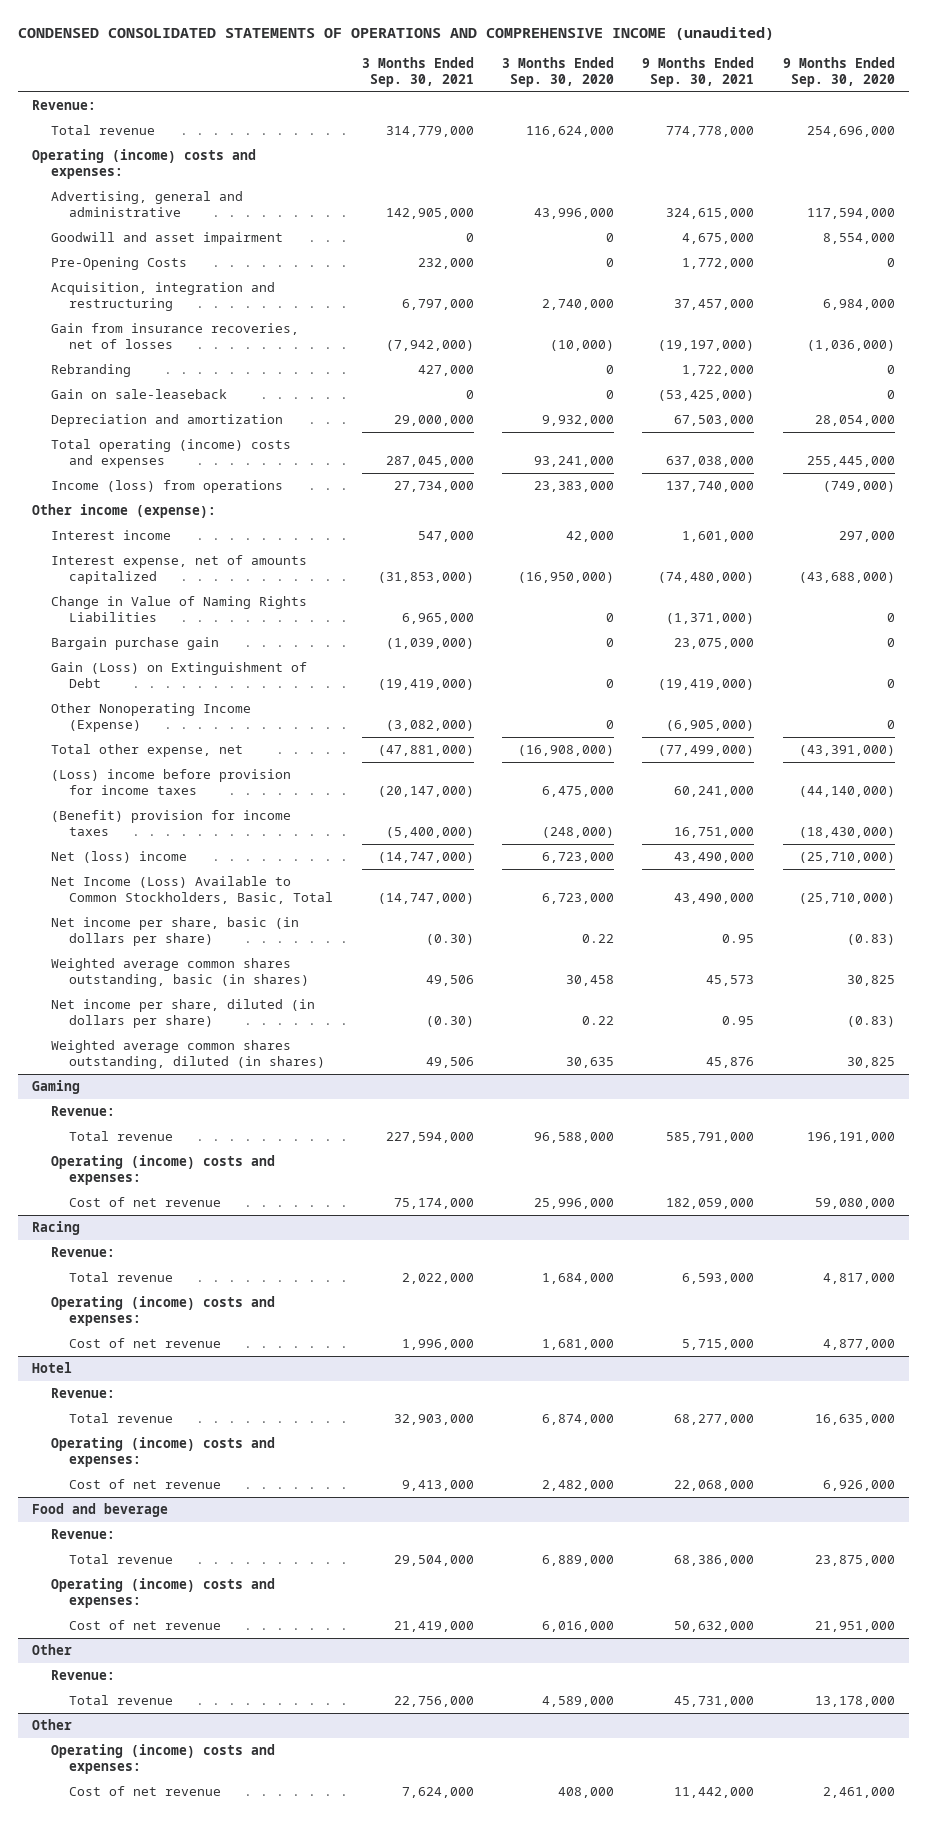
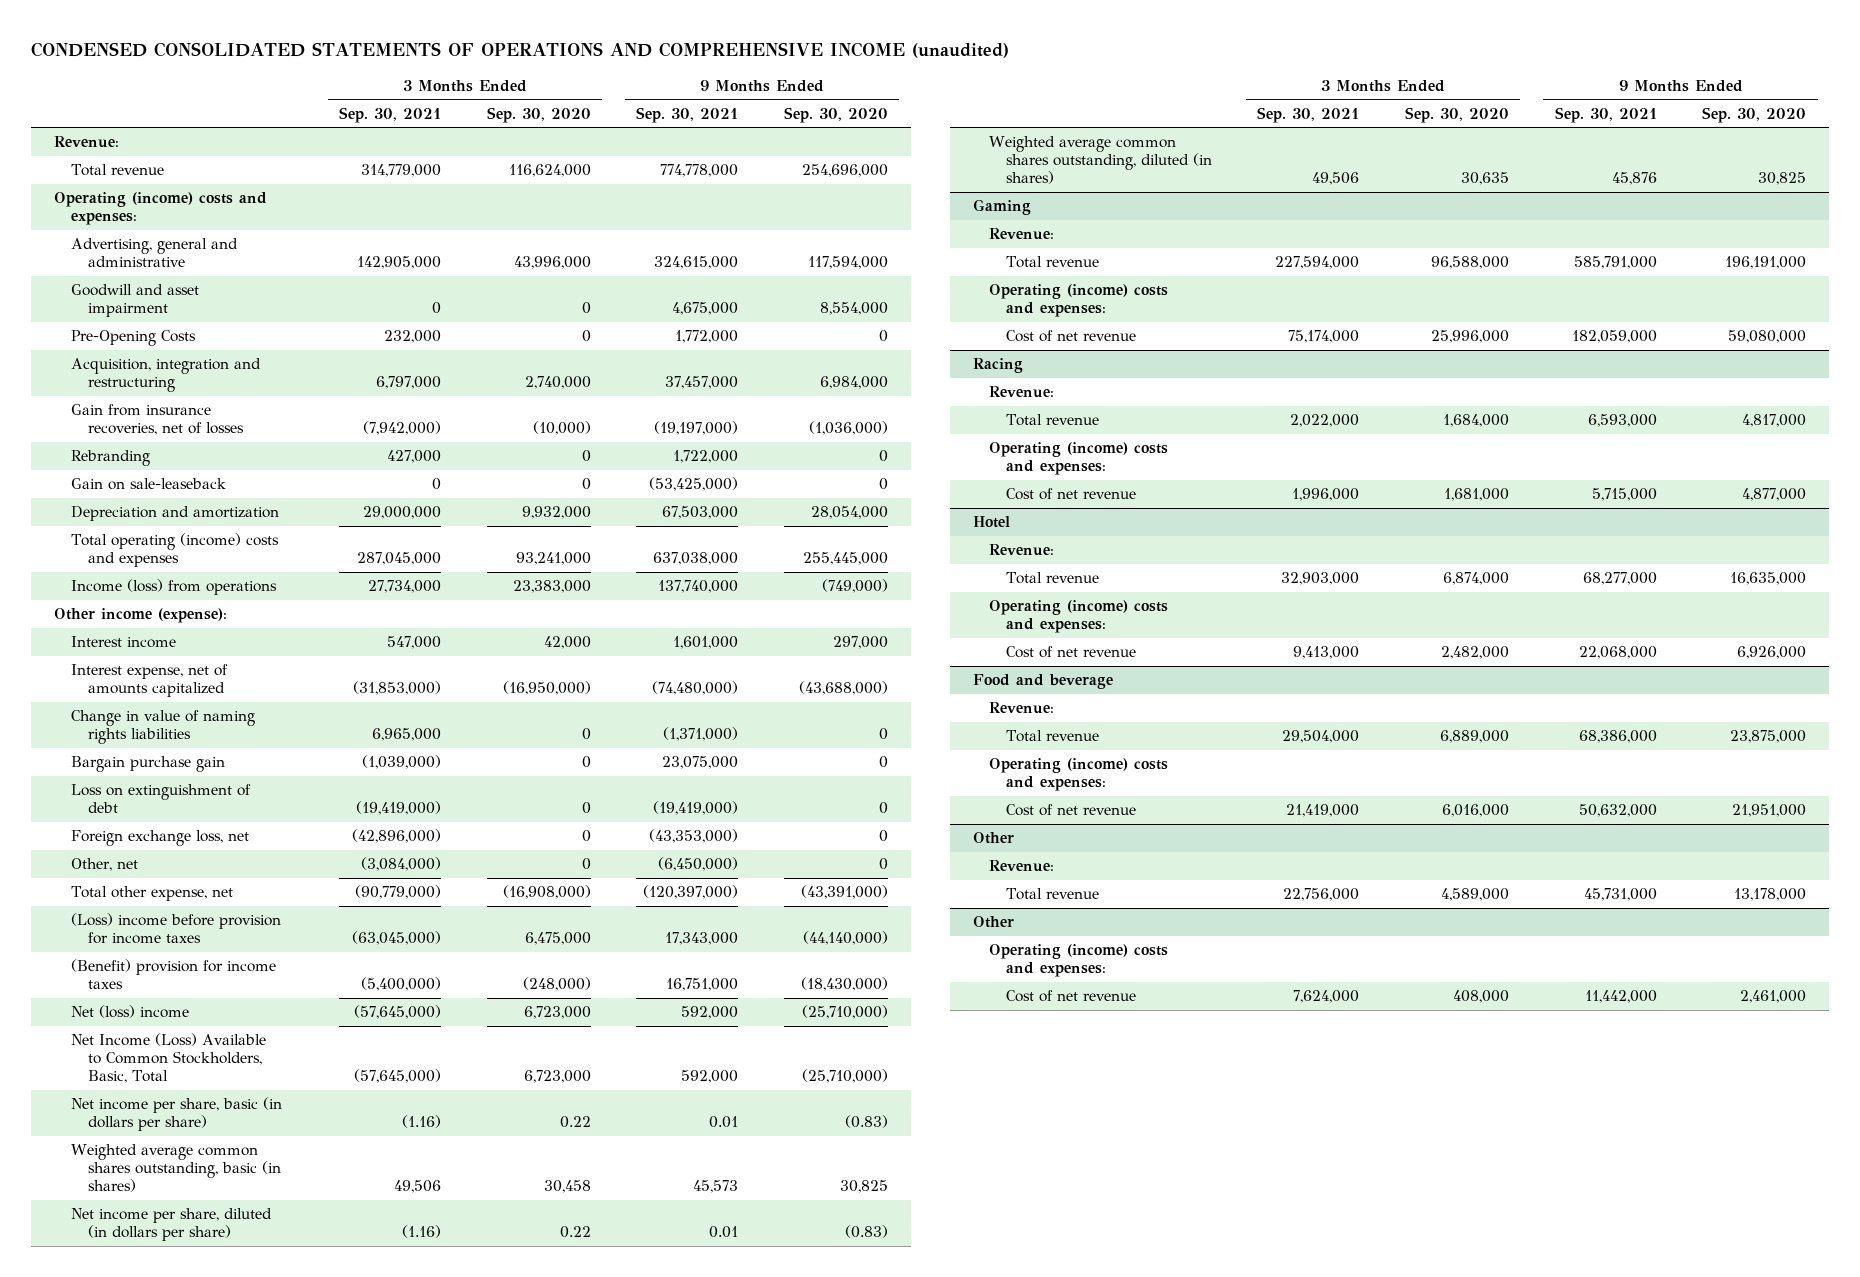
- Change in Value of Naming Rights Liabilities | 6,965,000 | 0 | (1,371,000) | 0
+ Change in value of naming rights liabilities | 6,965,000 | 0 | (1,371,000) | 0
- Gain (Loss) on Extinguishment of Debt | (19,419,000) | 0 | (19,419,000) | 0
- Other Nonoperating Income (Expense) | (3,082,000) | 0 | (6,905,000) | 0
- Total other expense, net | (47,881,000) | (16,908,000) | (77,499,000) | (43,391,000)
- (Loss) income before provision for income taxes | (20,147,000) | 6,475,000 | 60,241,000 | (44,140,000)
+ Loss on extinguishment of debt | (19,419,000) | 0 | (19,419,000) | 0
+ Foreign exchange loss, net | (42,896,000) | 0 | (43,353,000) | 0
+ Other, net | (3,084,000) | 0 | (6,450,000) | 0
+ Total other expense, net | (90,779,000) | (16,908,000) | (120,397,000) | (43,391,000)
+ (Loss) income before provision for income taxes | (63,045,000) | 6,475,000 | 17,343,000 | (44,140,000)
- Net (loss) income | (14,747,000) | 6,723,000 | 43,490,000 | (25,710,000)
- Net Income (Loss) Available to Common Stockholders, Basic, Total | (14,747,000) | 6,723,000 | 43,490,000 | (25,710,000)
- Net income per share, basic (in dollars per share) | (0.30) | 0.22 | 0.95 | (0.83)
+ Net (loss) income | (57,645,000) | 6,723,000 | 592,000 | (25,710,000)
+ Net Income (Loss) Available to Common Stockholders, Basic, Total | (57,645,000) | 6,723,000 | 592,000 | (25,710,000)
+ Net income per share, basic (in dollars per share) | (1.16) | 0.22 | 0.01 | (0.83)
- Net income per share, diluted (in dollars per share) | (0.30) | 0.22 | 0.95 | (0.83)
+ Net income per share, diluted (in dollars per share) | (1.16) | 0.22 | 0.01 | (0.83)

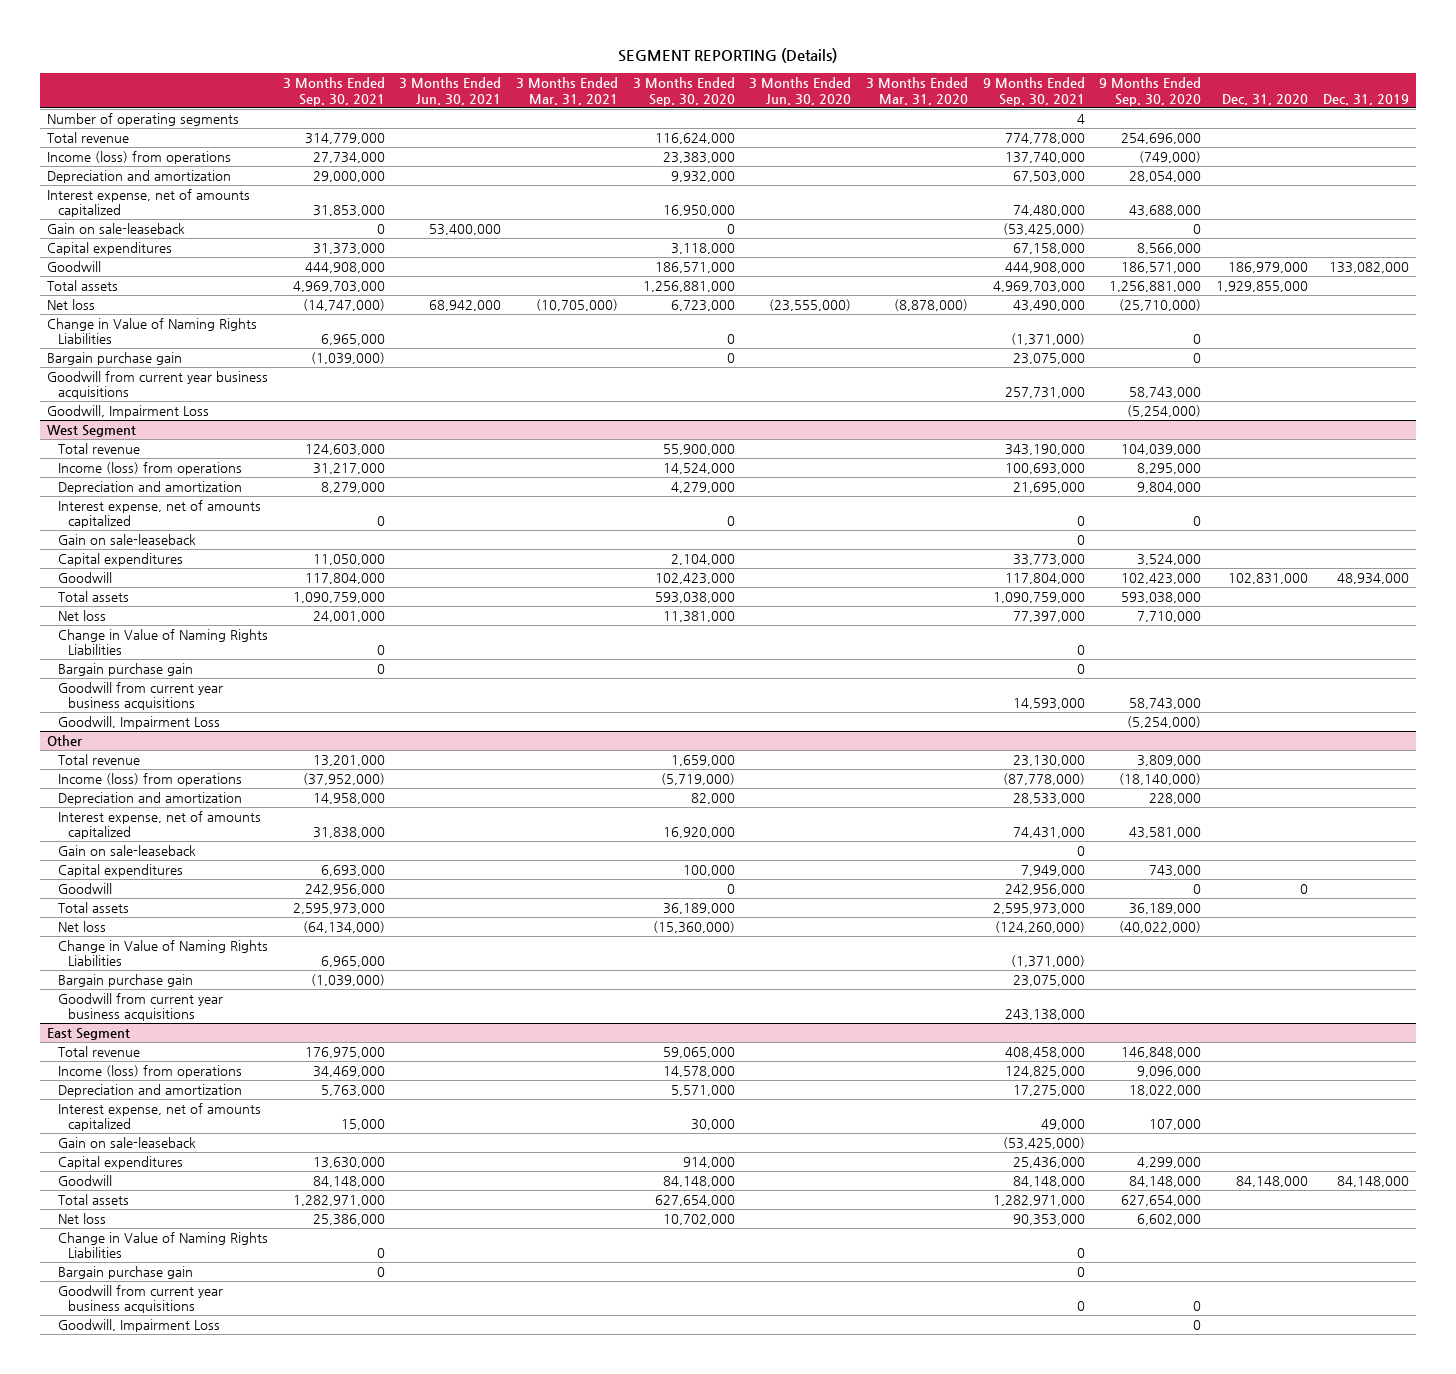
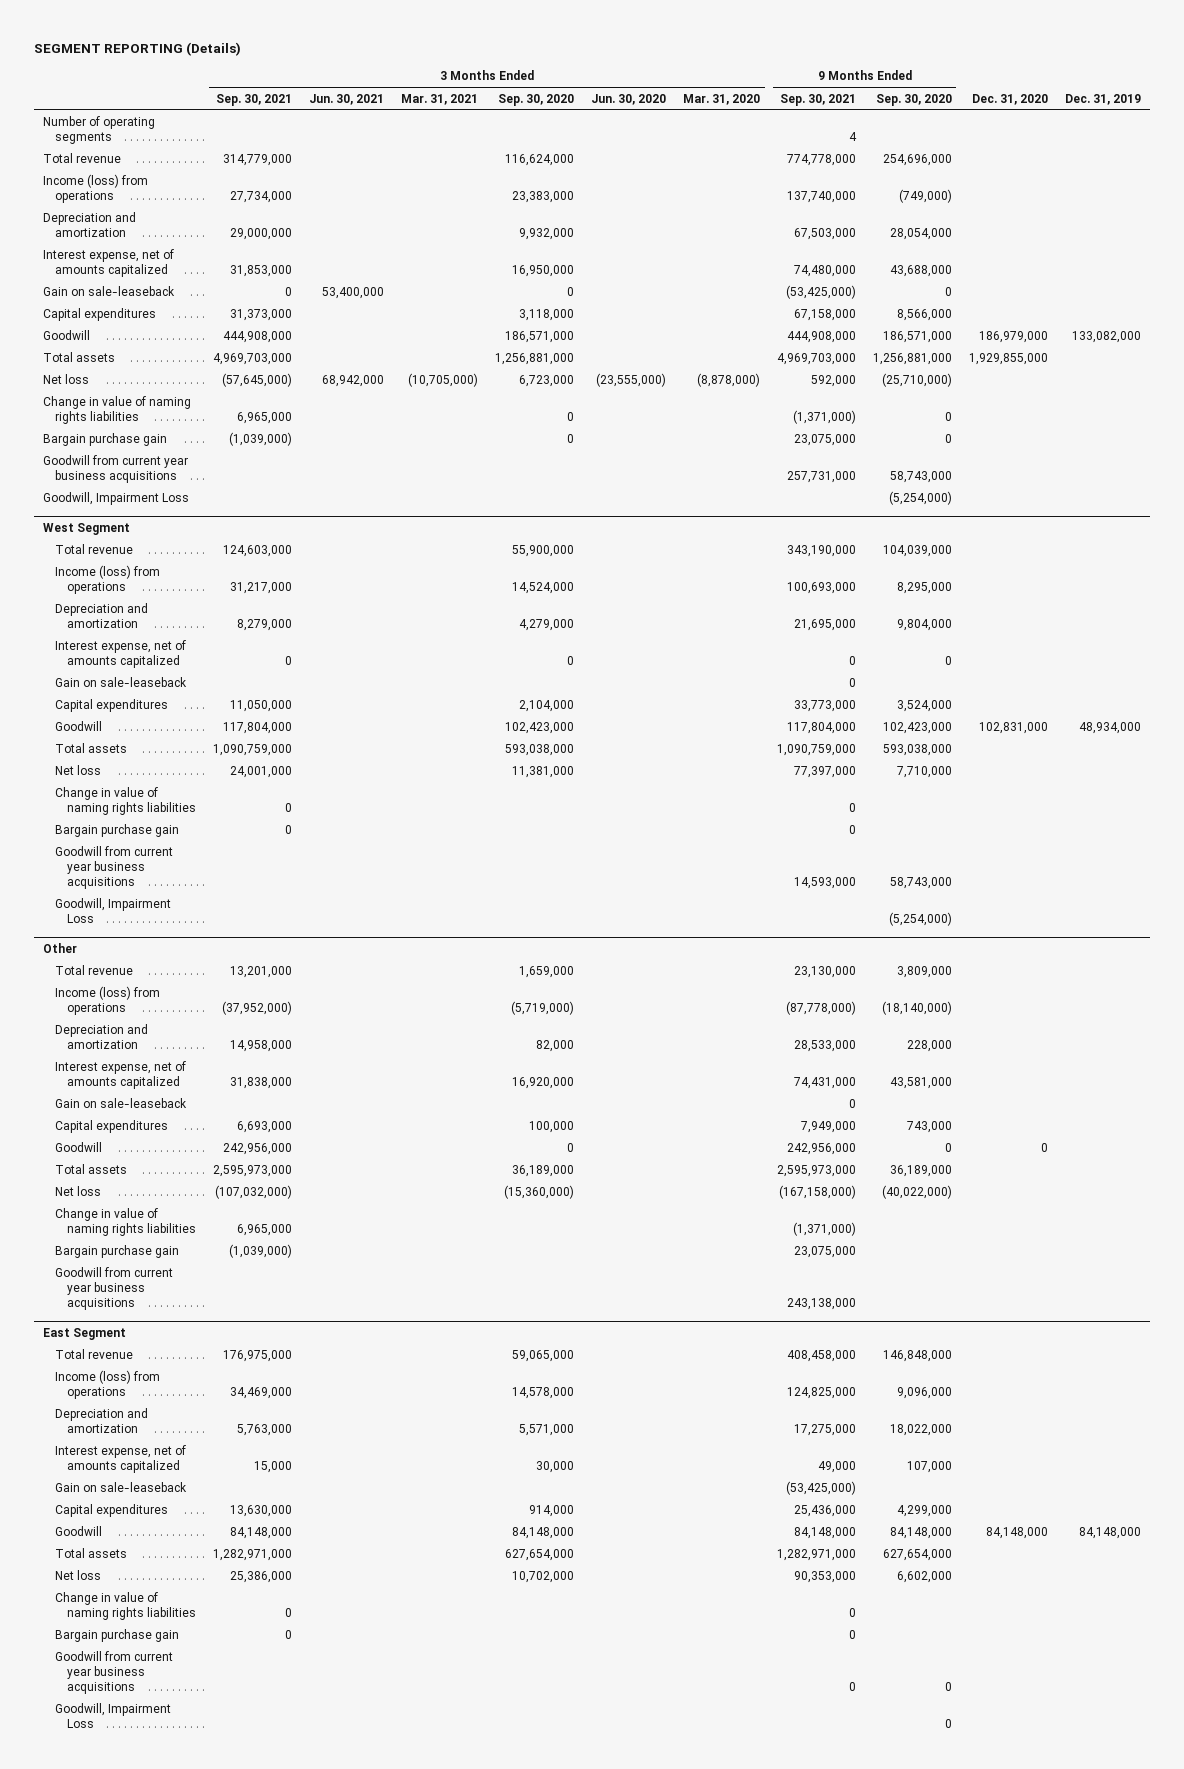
- Net loss | (14,747,000) | 68,942,000 | (10,705,000) | 6,723,000 | (23,555,000) | (8,878,000) | 43,490,000 | (25,710,000) | |
- Change in Value of Naming Rights Liabilities | 6,965,000 | | | 0 | | | (1,371,000) | 0 | |
+ Net loss | (57,645,000) | 68,942,000 | (10,705,000) | 6,723,000 | (23,555,000) | (8,878,000) | 592,000 | (25,710,000) | |
+ Change in value of naming rights liabilities | 6,965,000 | | | 0 | | | (1,371,000) | 0 | |
@ West Segment
- Change in Value of Naming Rights Liabilities | 0 | | | | | | 0 | | |
+ Change in value of naming rights liabilities | 0 | | | | | | 0 | | |
@ Other
- Net loss | (64,134,000) | | | (15,360,000) | | | (124,260,000) | (40,022,000) | |
- Change in Value of Naming Rights Liabilities | 6,965,000 | | | | | | (1,371,000) | | |
+ Net loss | (107,032,000) | | | (15,360,000) | | | (167,158,000) | (40,022,000) | |
+ Change in value of naming rights liabilities | 6,965,000 | | | | | | (1,371,000) | | |
@ East Segment
- Change in Value of Naming Rights Liabilities | 0 | | | | | | 0 | | |
+ Change in value of naming rights liabilities | 0 | | | | | | 0 | | |

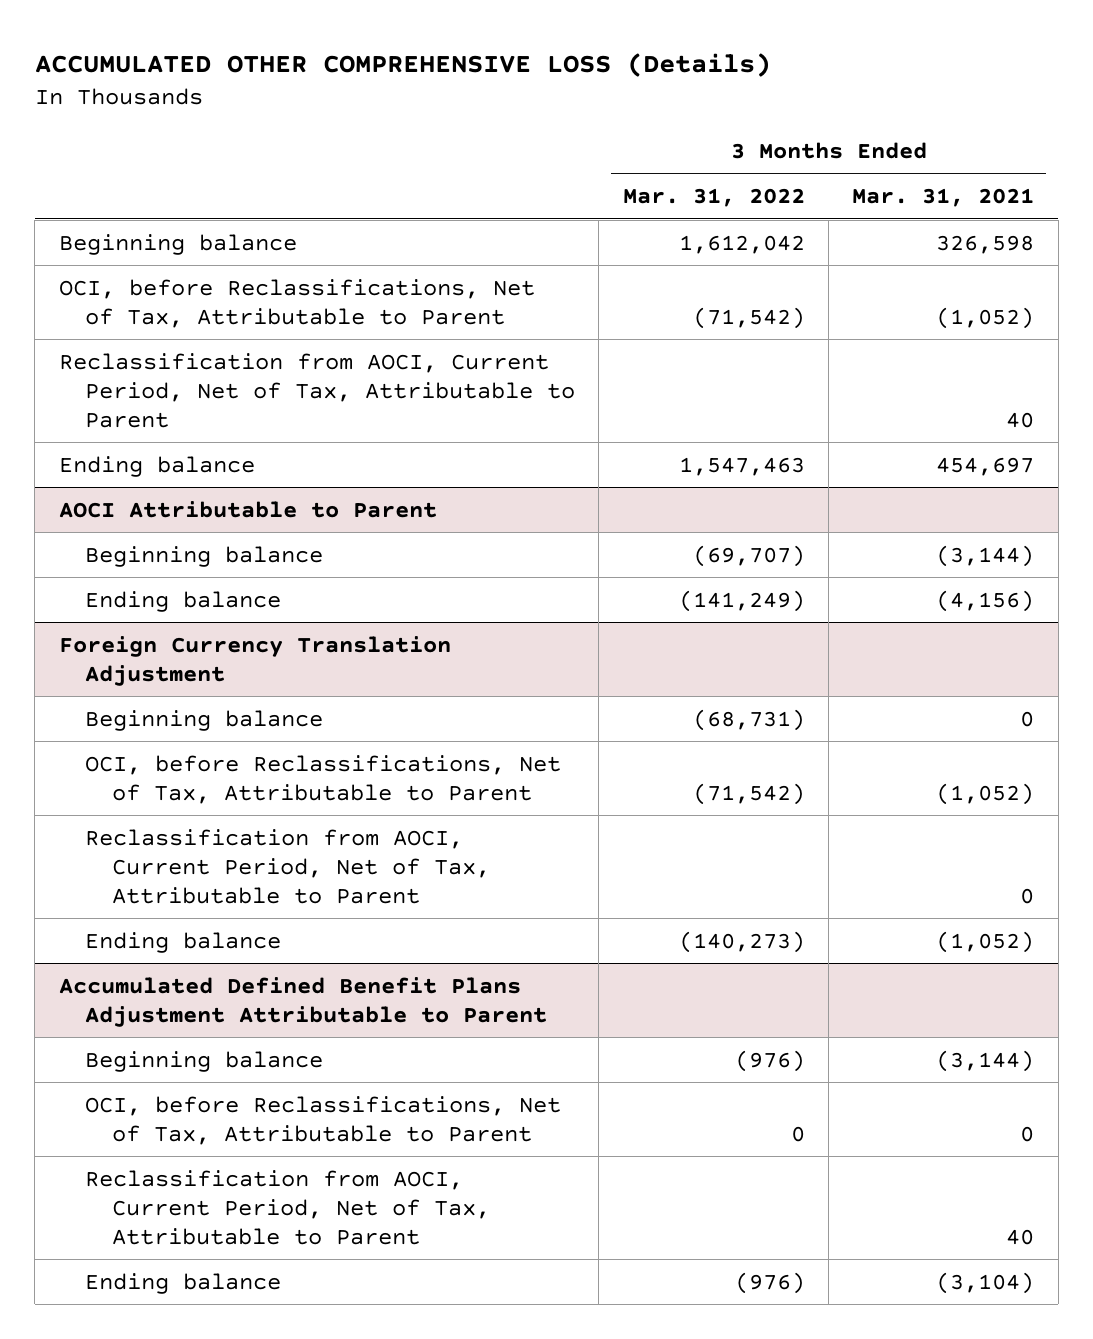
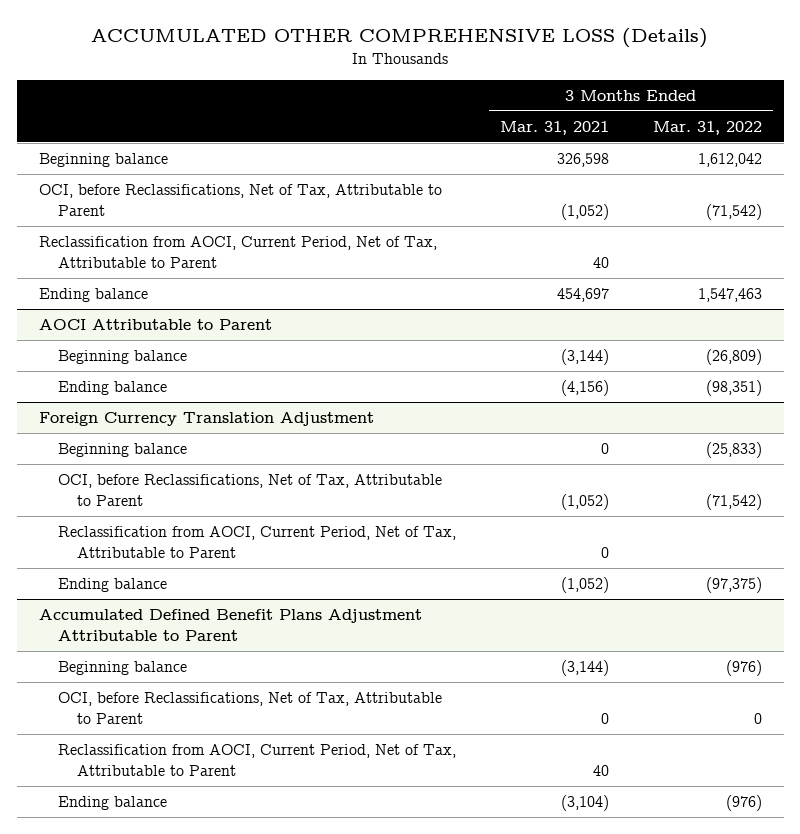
- | 3 Months Ended Mar. 31, 2022 | 3 Months Ended Mar. 31, 2021
+ | 3 Months Ended Mar. 31, 2021 | 3 Months Ended Mar. 31, 2022
@ AOCI Attributable to Parent
- Beginning balance | (69,707) | (3,144)
- Ending balance | (141,249) | (4,156)
+ Beginning balance | (3,144) | (26,809)
+ Ending balance | (4,156) | (98,351)
@ Foreign Currency Translation Adjustment
- Beginning balance | (68,731) | 0
+ Beginning balance | 0 | (25,833)
- Ending balance | (140,273) | (1,052)
+ Ending balance | (1,052) | (97,375)

